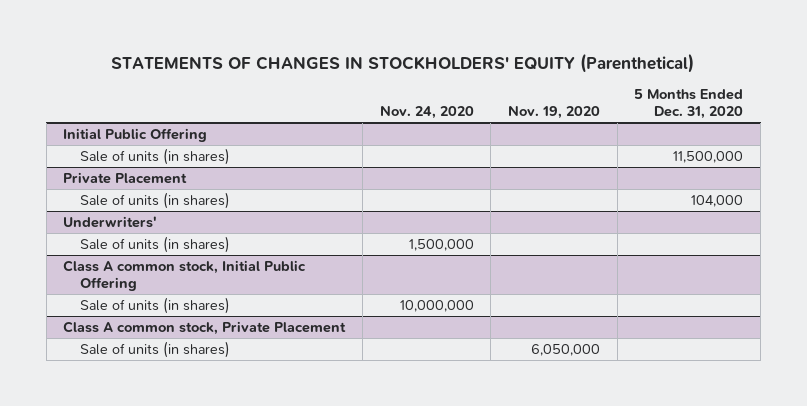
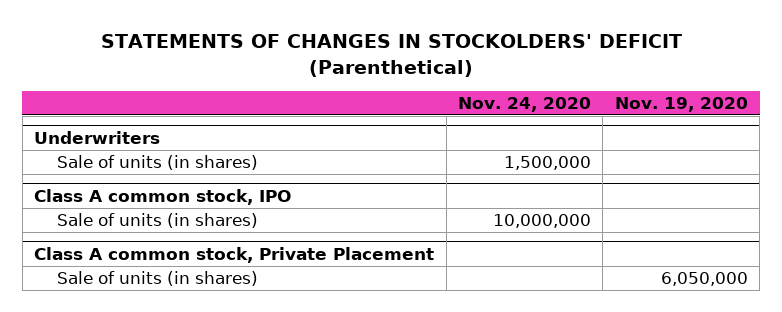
- STATEMENTS OF CHANGES IN STOCKHOLDERS' EQUITY (Parenthetical)
+ STATEMENTS OF CHANGES IN STOCKOLDERS' DEFICIT (Parenthetical)
- | Nov. 24, 2020 | Nov. 19, 2020 | 5 Months Ended Dec. 31, 2020
+ | Nov. 24, 2020 | Nov. 19, 2020
- Initial Public Offering
- Sale of units (in shares) | | | 11,500,000
- Private Placement
- Sale of units (in shares) | | | 104,000
- Underwriters'
+ Underwriters
- Class A common stock, Initial Public Offering
+ Class A common stock, IPO

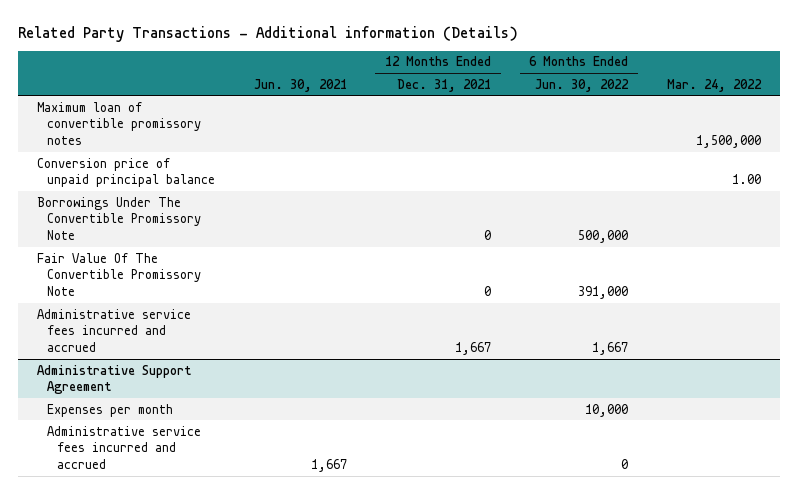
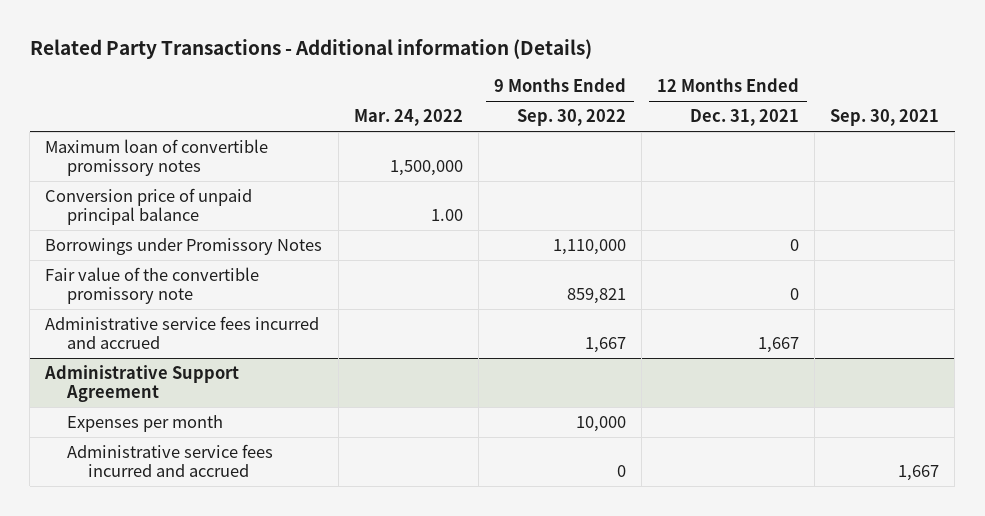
- | Jun. 30, 2021 | 12 Months Ended Dec. 31, 2021 | 6 Months Ended Jun. 30, 2022 | Mar. 24, 2022
+ | Mar. 24, 2022 | 9 Months Ended Sep. 30, 2022 | 12 Months Ended Dec. 31, 2021 | Sep. 30, 2021
- Borrowings Under The Convertible Promissory Note | | 0 | 500,000 |
- Fair Value Of The Convertible Promissory Note | | 0 | 391,000 |
+ Borrowings under Promissory Notes | | 1,110,000 | 0 |
+ Fair value of the convertible promissory note | | 859,821 | 0 |

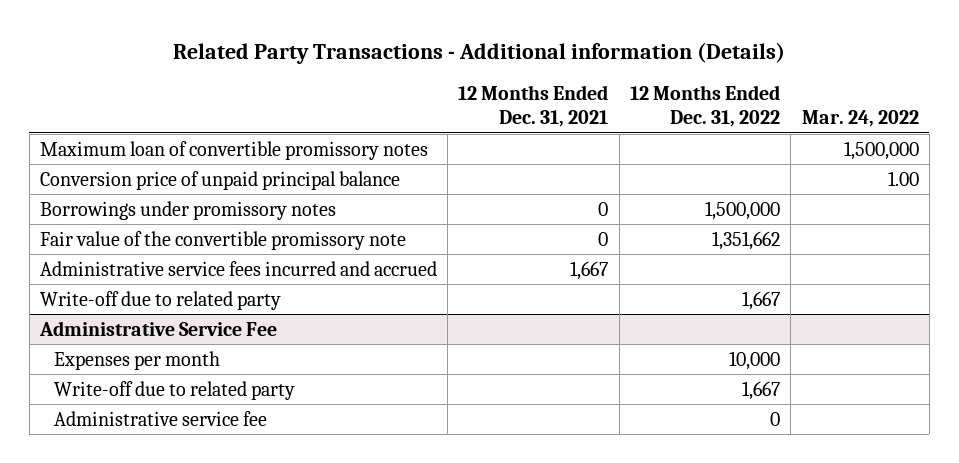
- | Mar. 24, 2022 | 9 Months Ended Sep. 30, 2022 | 12 Months Ended Dec. 31, 2021 | Sep. 30, 2021
+ | 12 Months Ended Dec. 31, 2021 | 12 Months Ended Dec. 31, 2022 | Mar. 24, 2022
- Borrowings under Promissory Notes | | 1,110,000 | 0 |
+ Borrowings under promissory notes | 0 | 1,500,000 |
- Administrative Support Agreement
- Expenses per month | | 10,000 | |
- Administrative service fees incurred and accrued | | 0 | | 1,667
+ Write-off due to related party | | 1,667 |
+ Administrative Service Fee
+ Expenses per month | | 10,000 |
+ Write-off due to related party | | 1,667 |
+ Administrative service fee | | 0 |

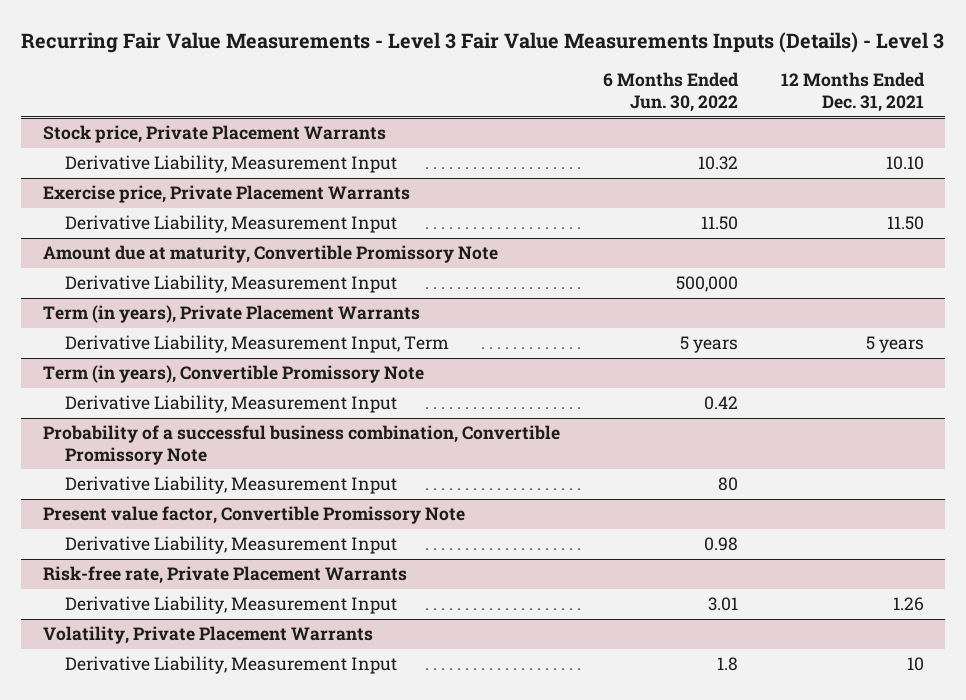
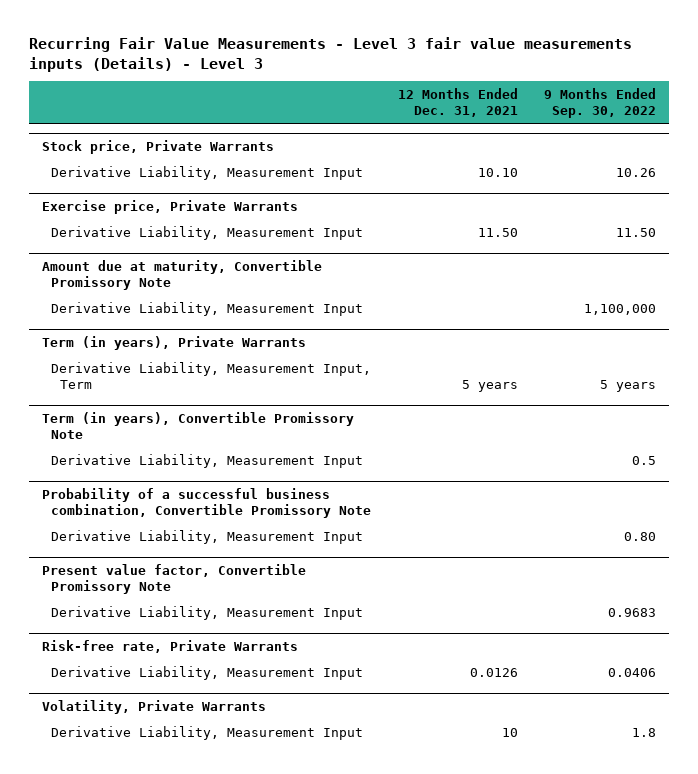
- Recurring Fair Value Measurements - Level 3 Fair Value Measurements Inputs (Details) - Level 3
+ Recurring Fair Value Measurements - Level 3 fair value measurements inputs (Details) - Level 3
- | 6 Months Ended Jun. 30, 2022 | 12 Months Ended Dec. 31, 2021
+ | 12 Months Ended Dec. 31, 2021 | 9 Months Ended Sep. 30, 2022
- Stock price, Private Placement Warrants
+ Stock price, Private Warrants
- Exercise price, Private Placement Warrants
+ Exercise price, Private Warrants
- Term (in years), Private Placement Warrants
+ Term (in years), Private Warrants
- Risk-free rate, Private Placement Warrants
- Derivative Liability, Measurement Input | 3.01 | 1.26
- Volatility, Private Placement Warrants
+ Risk-free rate, Private Warrants
+ Derivative Liability, Measurement Input | 0.0126 | 0.0406
+ Volatility, Private Warrants

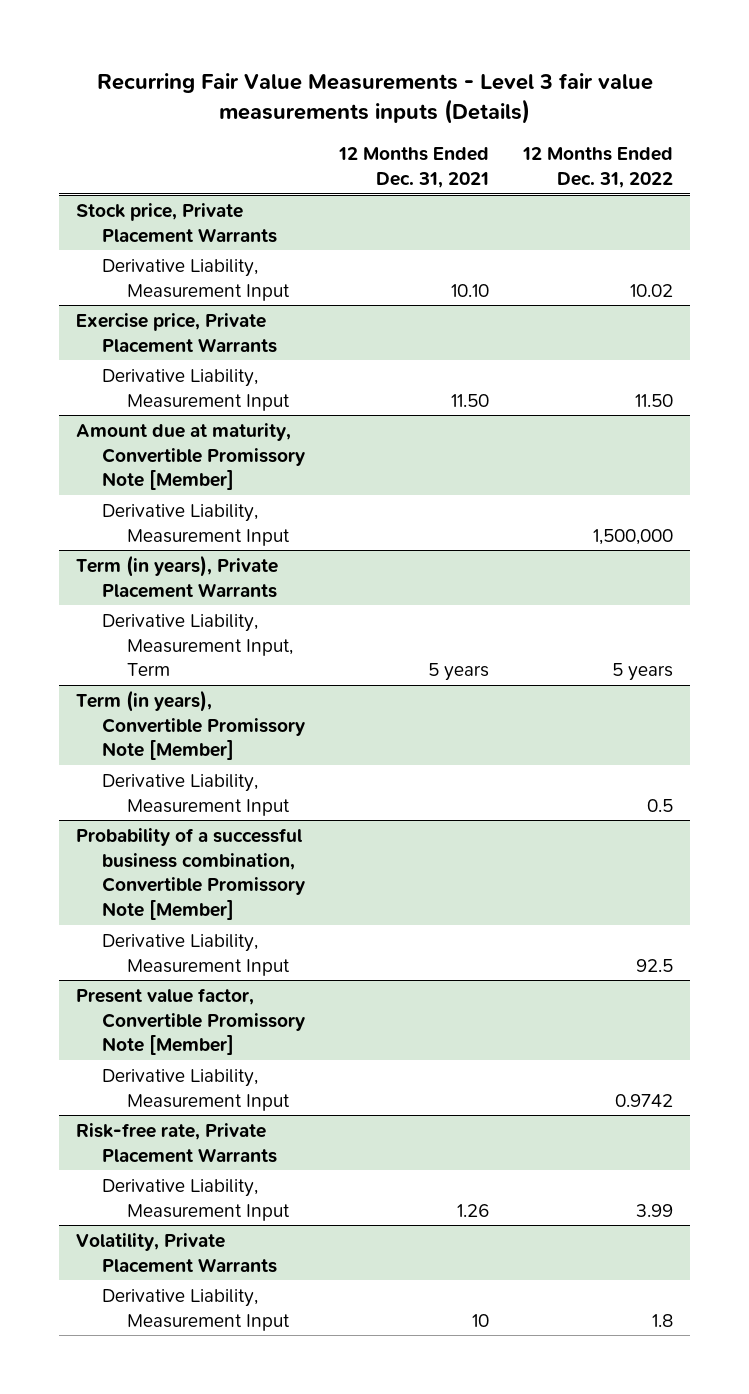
- Recurring Fair Value Measurements - Level 3 fair value measurements inputs (Details) - Level 3
+ Recurring Fair Value Measurements - Level 3 fair value measurements inputs (Details)
- | 12 Months Ended Dec. 31, 2021 | 9 Months Ended Sep. 30, 2022
+ | 12 Months Ended Dec. 31, 2021 | 12 Months Ended Dec. 31, 2022
- Stock price, Private Warrants
+ Stock price, Private Placement Warrants
- Exercise price, Private Warrants
+ Exercise price, Private Placement Warrants
- Amount due at maturity, Convertible Promissory Note
+ Amount due at maturity, Convertible Promissory Note [Member]
- Term (in years), Private Warrants
+ Term (in years), Private Placement Warrants
- Term (in years), Convertible Promissory Note
+ Term (in years), Convertible Promissory Note [Member]
- Probability of a successful business combination, Convertible Promissory Note
+ Probability of a successful business combination, Convertible Promissory Note [Member]
- Present value factor, Convertible Promissory Note
+ Present value factor, Convertible Promissory Note [Member]
- Risk-free rate, Private Warrants
- Derivative Liability, Measurement Input | 0.0126 | 0.0406
- Volatility, Private Warrants
+ Risk-free rate, Private Placement Warrants
+ Derivative Liability, Measurement Input | 1.26 | 3.99
+ Volatility, Private Placement Warrants

